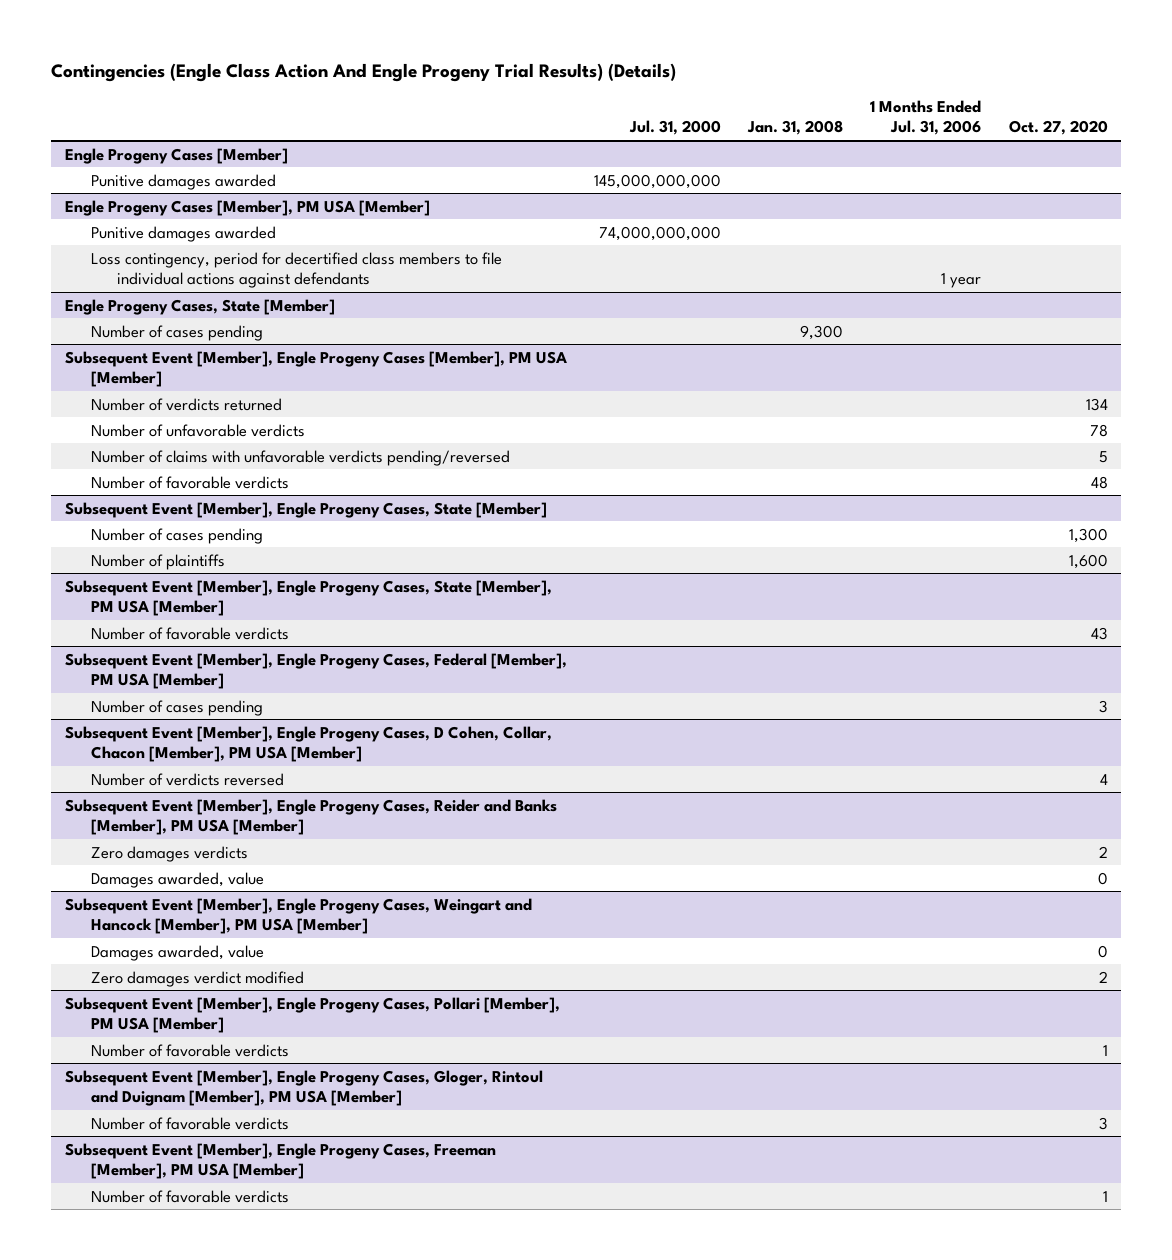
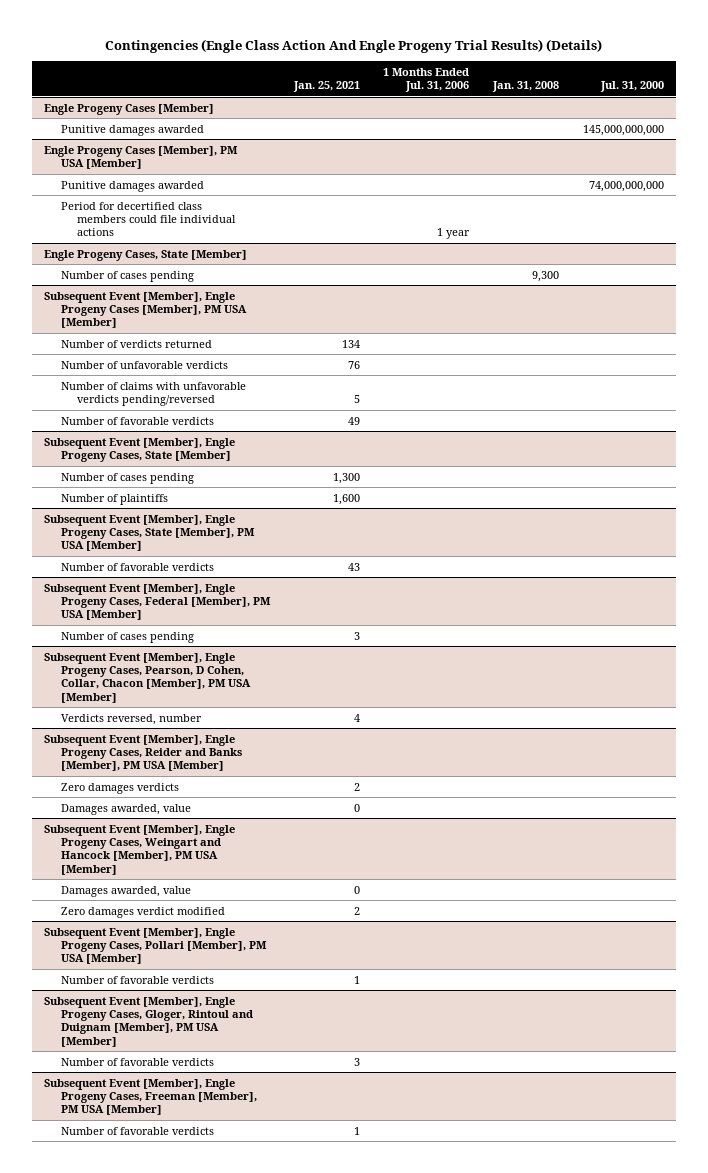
- | Jul. 31, 2000 | Jan. 31, 2008 | 1 Months Ended Jul. 31, 2006 | Oct. 27, 2020
+ | Jan. 25, 2021 | 1 Months Ended Jul. 31, 2006 | Jan. 31, 2008 | Jul. 31, 2000
@ Engle Progeny Cases [Member], PM USA [Member]
- Loss contingency, period for decertified class members to file individual actions against defendants | | | 1 year |
+ Period for decertified class members could file individual actions | | 1 year | |
- Subsequent Event [Member], Engle Progeny Cases, D Cohen, Collar, Chacon [Member], PM USA [Member]
- Number of verdicts reversed | | | | 4
+ Subsequent Event [Member], Engle Progeny Cases, Pearson, D Cohen, Collar, Chacon [Member], PM USA [Member]
+ Verdicts reversed, number | 4 | | |

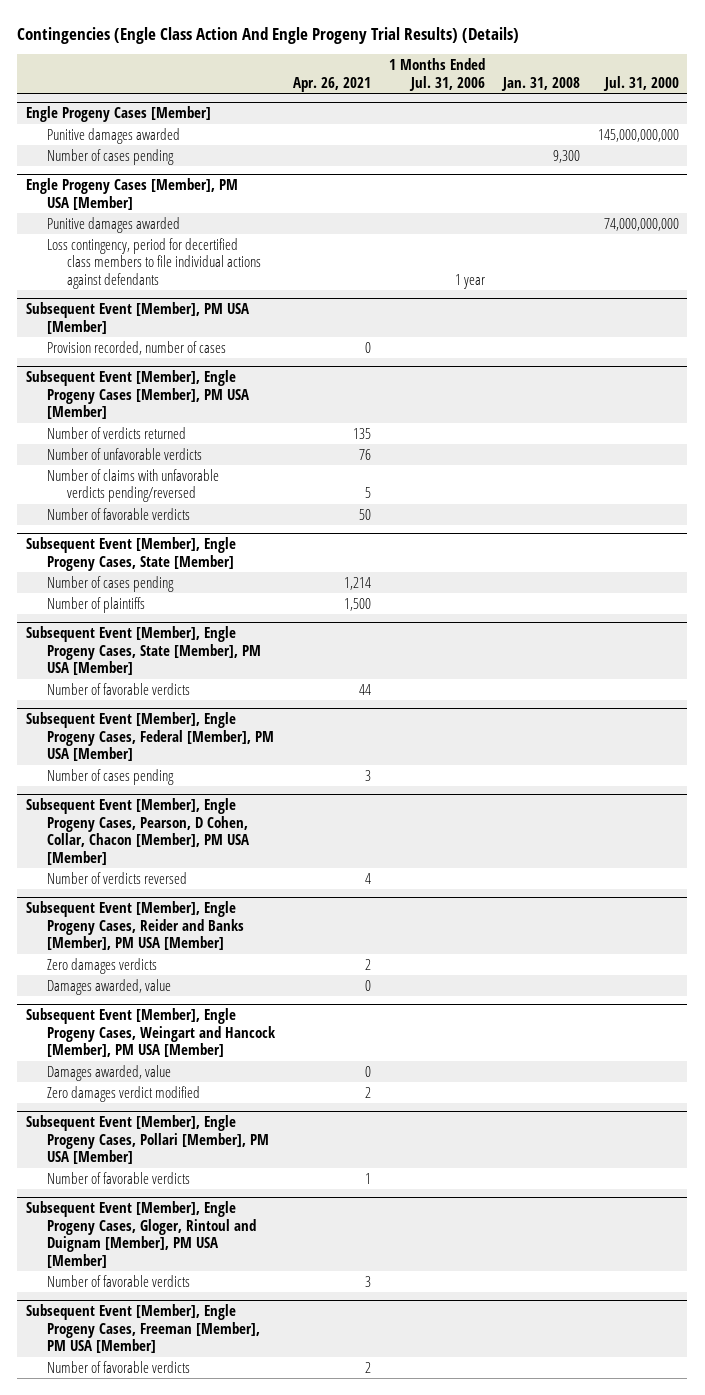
- | Jan. 25, 2021 | 1 Months Ended Jul. 31, 2006 | Jan. 31, 2008 | Jul. 31, 2000
+ | Apr. 26, 2021 | 1 Months Ended Jul. 31, 2006 | Jan. 31, 2008 | Jul. 31, 2000
@ Engle Progeny Cases [Member]
+ Number of cases pending | | | 9,300 |
@ Engle Progeny Cases [Member], PM USA [Member]
- Period for decertified class members could file individual actions | | 1 year | |
- Engle Progeny Cases, State [Member]
- Number of cases pending | | | 9,300 |
@ Engle Progeny Cases [Member], PM USA [Member]
+ Loss contingency, period for decertified class members to file individual actions against defendants | | 1 year | |
+ Subsequent Event [Member], PM USA [Member]
+ Provision recorded, number of cases | 0 | | |
@ Subsequent Event [Member], Engle Progeny Cases, Pearson, D Cohen, Collar, Chacon [Member], PM USA [Member]
- Verdicts reversed, number | 4 | | |
+ Number of verdicts reversed | 4 | | |

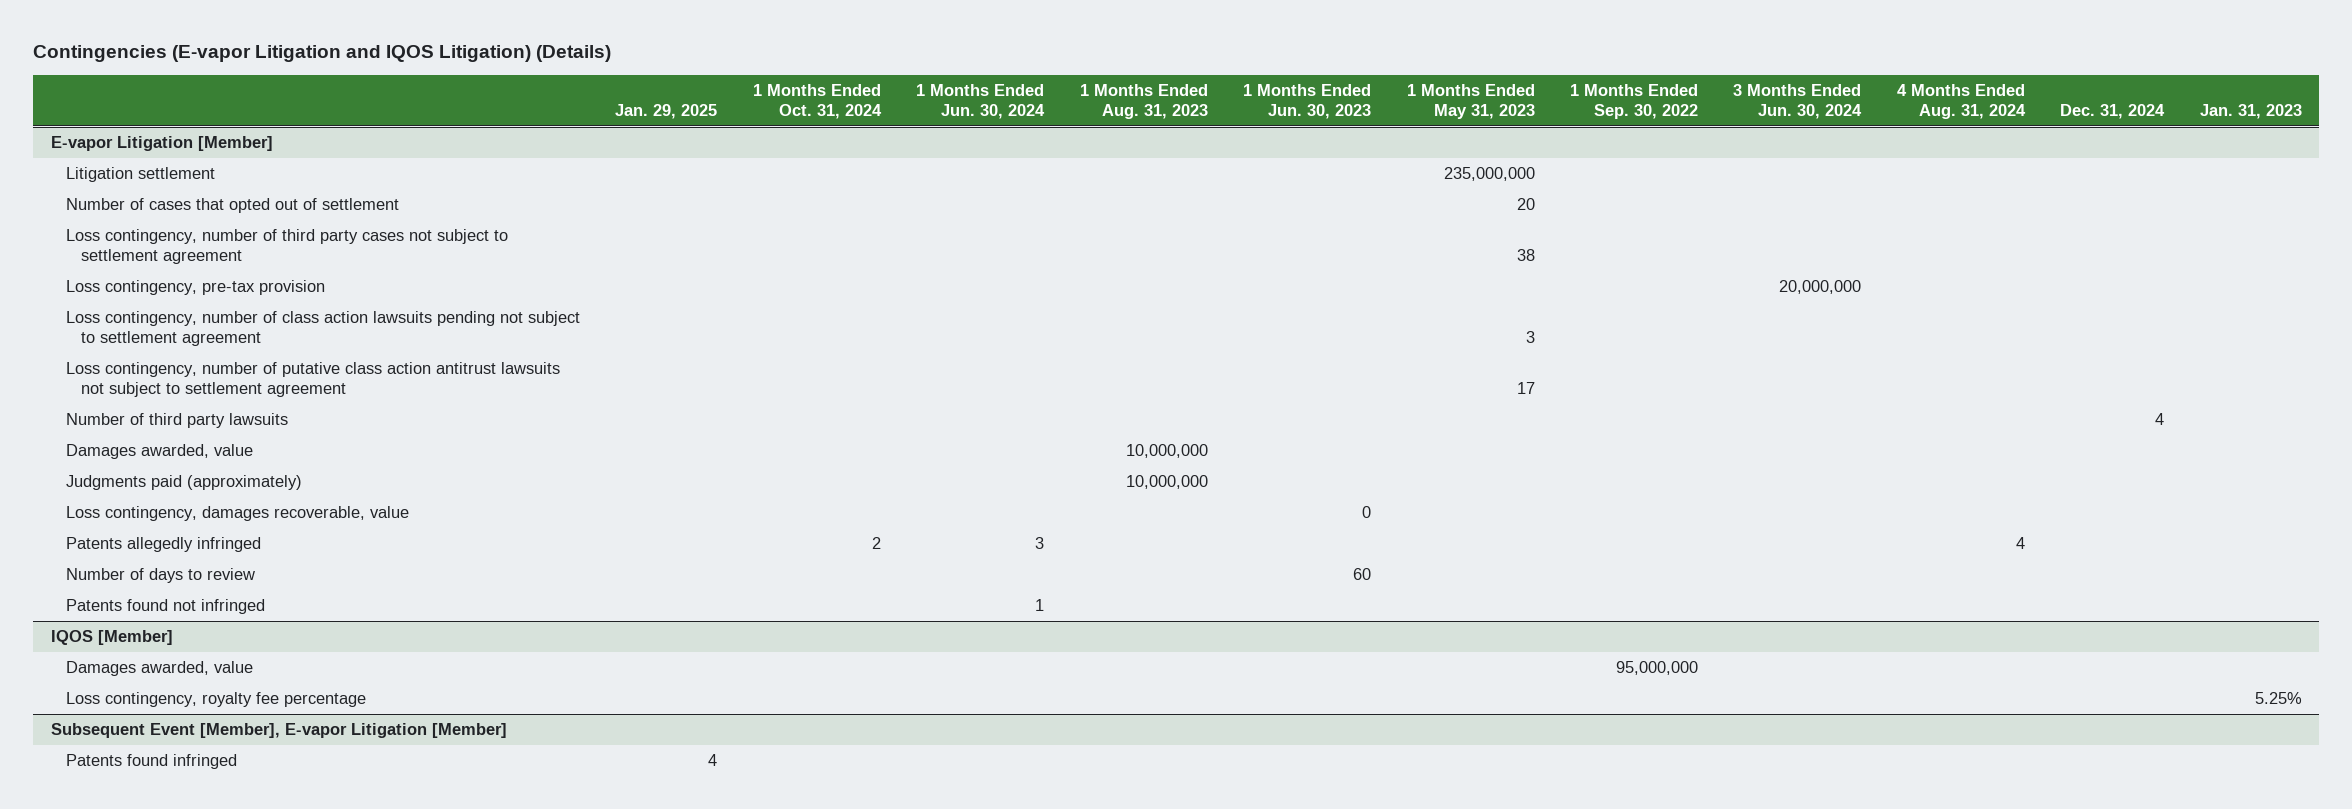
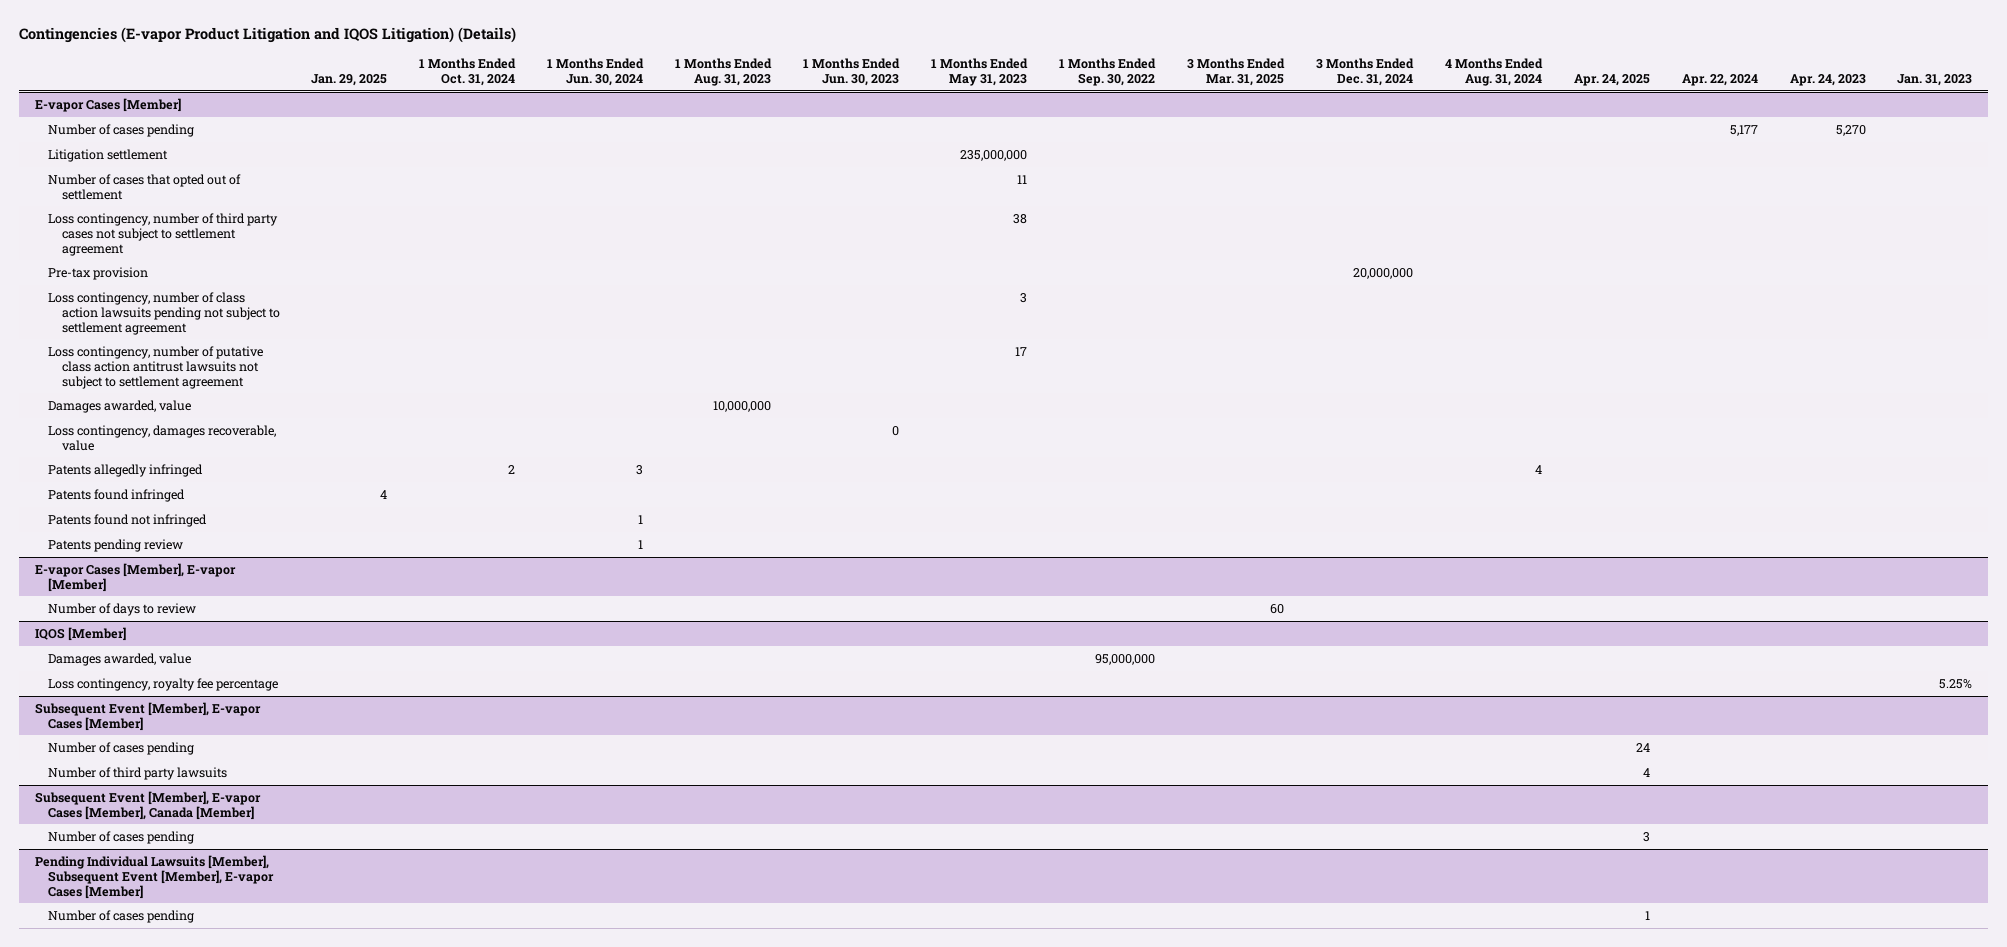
- Contingencies (E-vapor Litigation and IQOS Litigation) (Details)
+ Contingencies (E-vapor Product Litigation and IQOS Litigation) (Details)
- | Jan. 29, 2025 | 1 Months Ended Oct. 31, 2024 | 1 Months Ended Jun. 30, 2024 | 1 Months Ended Aug. 31, 2023 | 1 Months Ended Jun. 30, 2023 | 1 Months Ended May 31, 2023 | 1 Months Ended Sep. 30, 2022 | 3 Months Ended Jun. 30, 2024 | 4 Months Ended Aug. 31, 2024 | Dec. 31, 2024 | Jan. 31, 2023
+ | Jan. 29, 2025 | 1 Months Ended Oct. 31, 2024 | 1 Months Ended Jun. 30, 2024 | 1 Months Ended Aug. 31, 2023 | 1 Months Ended Jun. 30, 2023 | 1 Months Ended May 31, 2023 | 1 Months Ended Sep. 30, 2022 | 3 Months Ended Mar. 31, 2025 | 3 Months Ended Dec. 31, 2024 | 4 Months Ended Aug. 31, 2024 | Apr. 24, 2025 | Apr. 22, 2024 | Apr. 24, 2023 | Jan. 31, 2023
- E-vapor Litigation [Member]
+ E-vapor Cases [Member]
+ Number of cases pending | | | | | | | | | | | | 5,177 | 5,270 |
- Number of cases that opted out of settlement | | | | | | 20 | | | | |
+ Number of cases that opted out of settlement | | | | | | 11 | | | | | | | |
- Loss contingency, pre-tax provision | | | | | | | | 20,000,000 | | |
+ Pre-tax provision | | | | | | | | | 20,000,000 | | | | |
- Number of third party lawsuits | | | | | | | | | | 4 |
- Judgments paid (approximately) | | | | 10,000,000 | | | | | | |
- Number of days to review | | | | | 60 | | | | | |
+ Patents found infringed | 4 | | | | | | | | | | | | |
+ Patents pending review | | | 1 | | | | | | | | | | |
+ E-vapor Cases [Member], E-vapor [Member]
+ Number of days to review | | | | | | | | 60 | | | | | |
- Subsequent Event [Member], E-vapor Litigation [Member]
- Patents found infringed | 4 | | | | | | | | | |
+ Subsequent Event [Member], E-vapor Cases [Member]
+ Number of cases pending | | | | | | | | | | | 24 | | |
+ Number of third party lawsuits | | | | | | | | | | | 4 | | |
+ Subsequent Event [Member], E-vapor Cases [Member], Canada [Member]
+ Number of cases pending | | | | | | | | | | | 3 | | |
+ Pending Individual Lawsuits [Member], Subsequent Event [Member], E-vapor Cases [Member]
+ Number of cases pending | | | | | | | | | | | 1 | | |

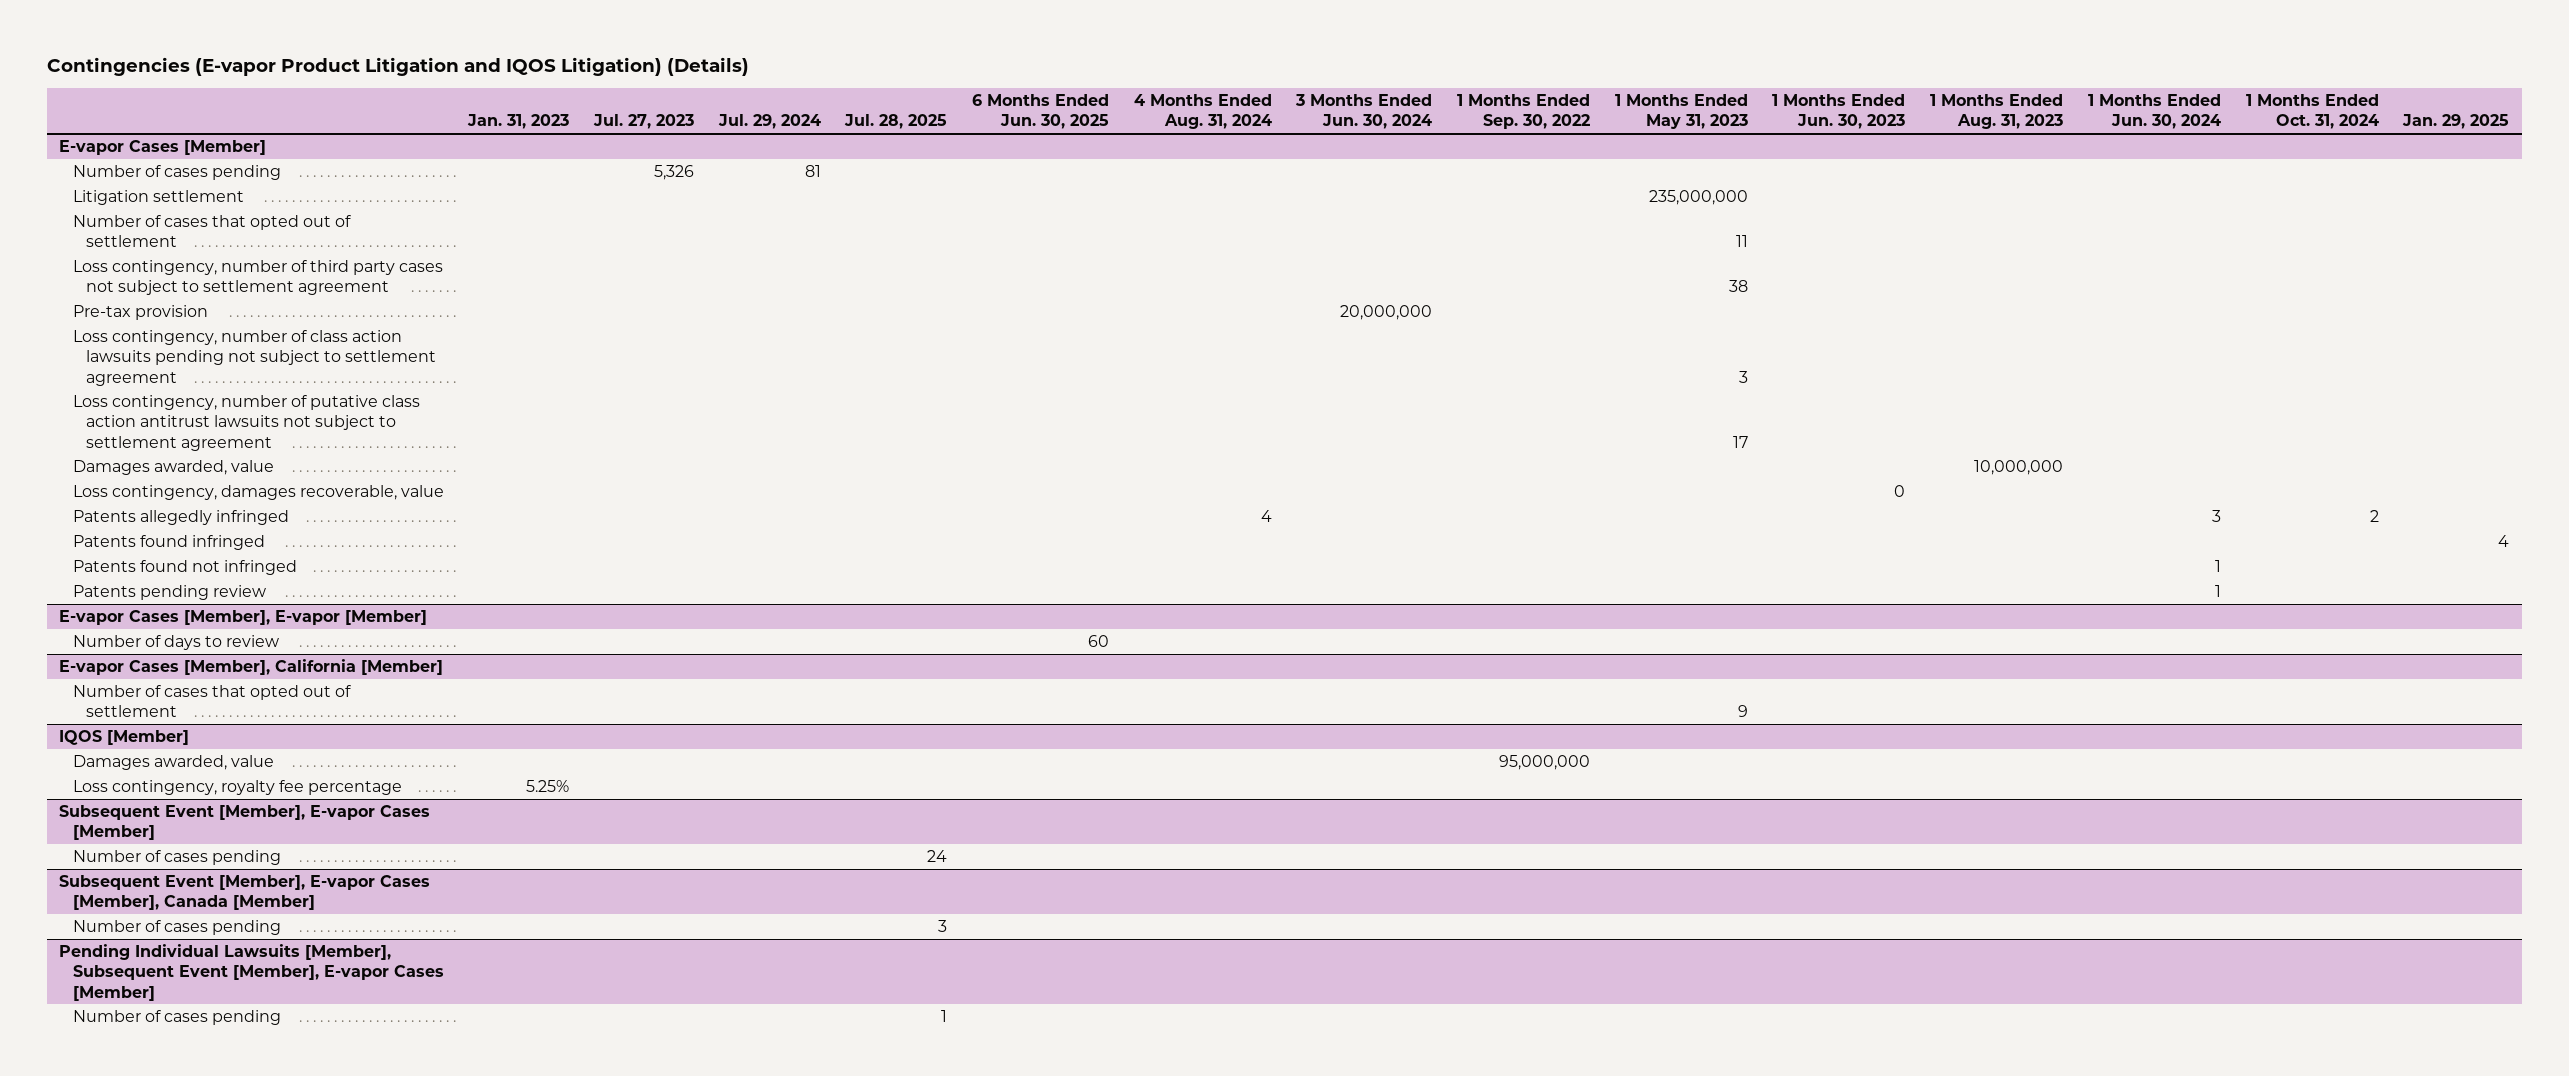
- | Jan. 29, 2025 | 1 Months Ended Oct. 31, 2024 | 1 Months Ended Jun. 30, 2024 | 1 Months Ended Aug. 31, 2023 | 1 Months Ended Jun. 30, 2023 | 1 Months Ended May 31, 2023 | 1 Months Ended Sep. 30, 2022 | 3 Months Ended Mar. 31, 2025 | 3 Months Ended Dec. 31, 2024 | 4 Months Ended Aug. 31, 2024 | Apr. 24, 2025 | Apr. 22, 2024 | Apr. 24, 2023 | Jan. 31, 2023
+ | Jan. 31, 2023 | Jul. 27, 2023 | Jul. 29, 2024 | Jul. 28, 2025 | 6 Months Ended Jun. 30, 2025 | 4 Months Ended Aug. 31, 2024 | 3 Months Ended Jun. 30, 2024 | 1 Months Ended Sep. 30, 2022 | 1 Months Ended May 31, 2023 | 1 Months Ended Jun. 30, 2023 | 1 Months Ended Aug. 31, 2023 | 1 Months Ended Jun. 30, 2024 | 1 Months Ended Oct. 31, 2024 | Jan. 29, 2025
+ E-vapor Cases [Member], California [Member]
+ Number of cases that opted out of settlement | | | | | | | | | 9 | | | | |
@ Subsequent Event [Member], E-vapor Cases [Member]
- Number of third party lawsuits | | | | | | | | | | | 4 | | |

